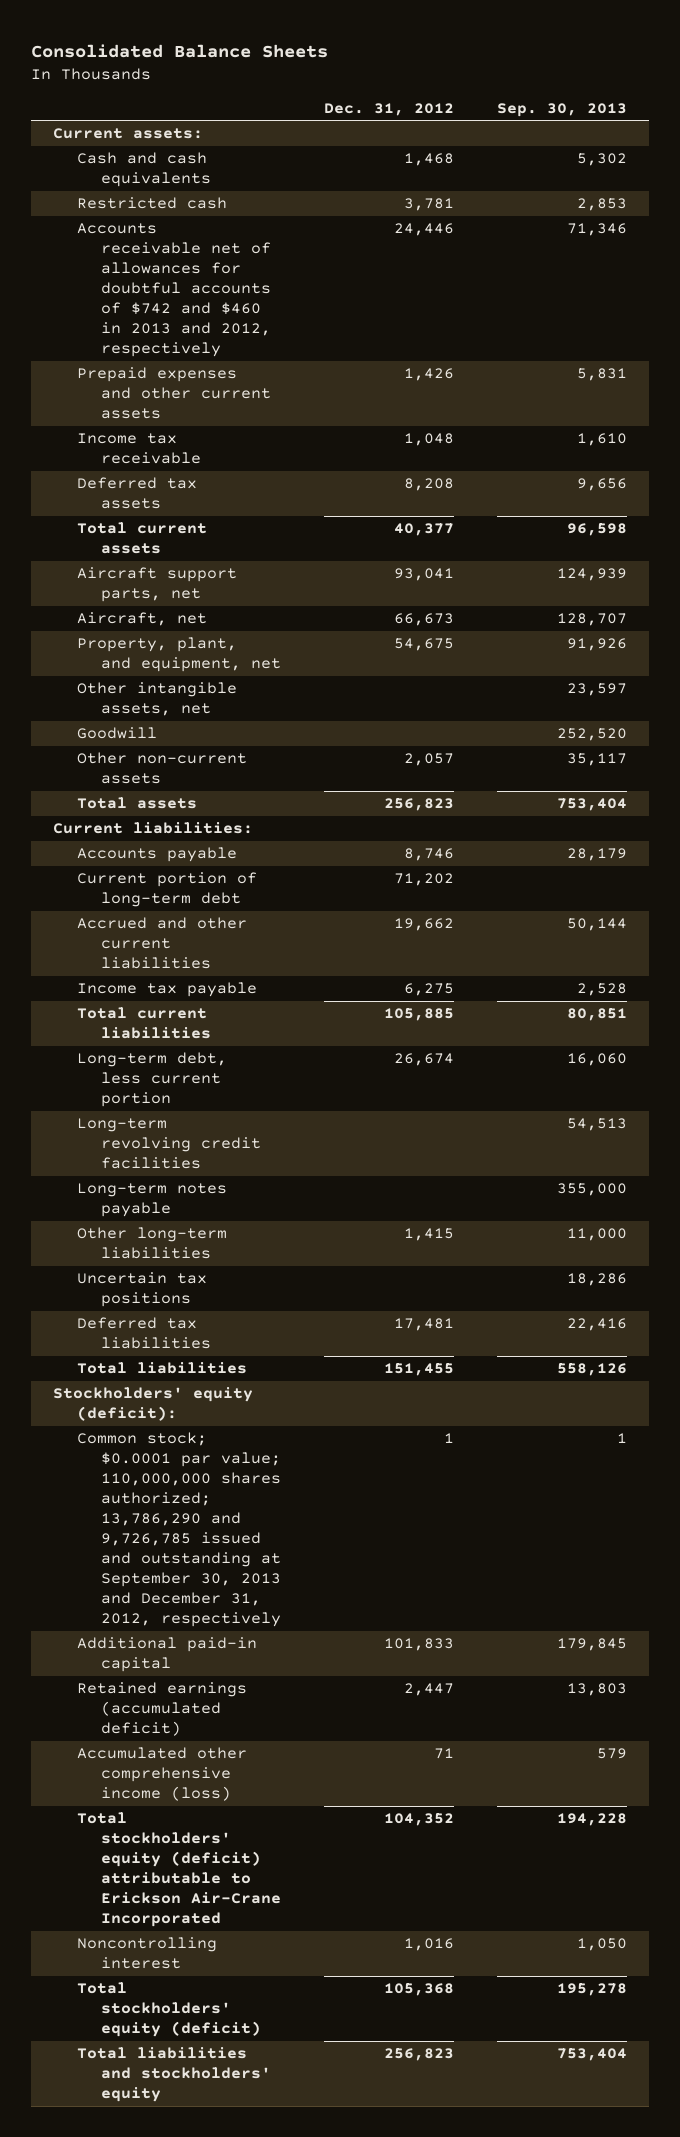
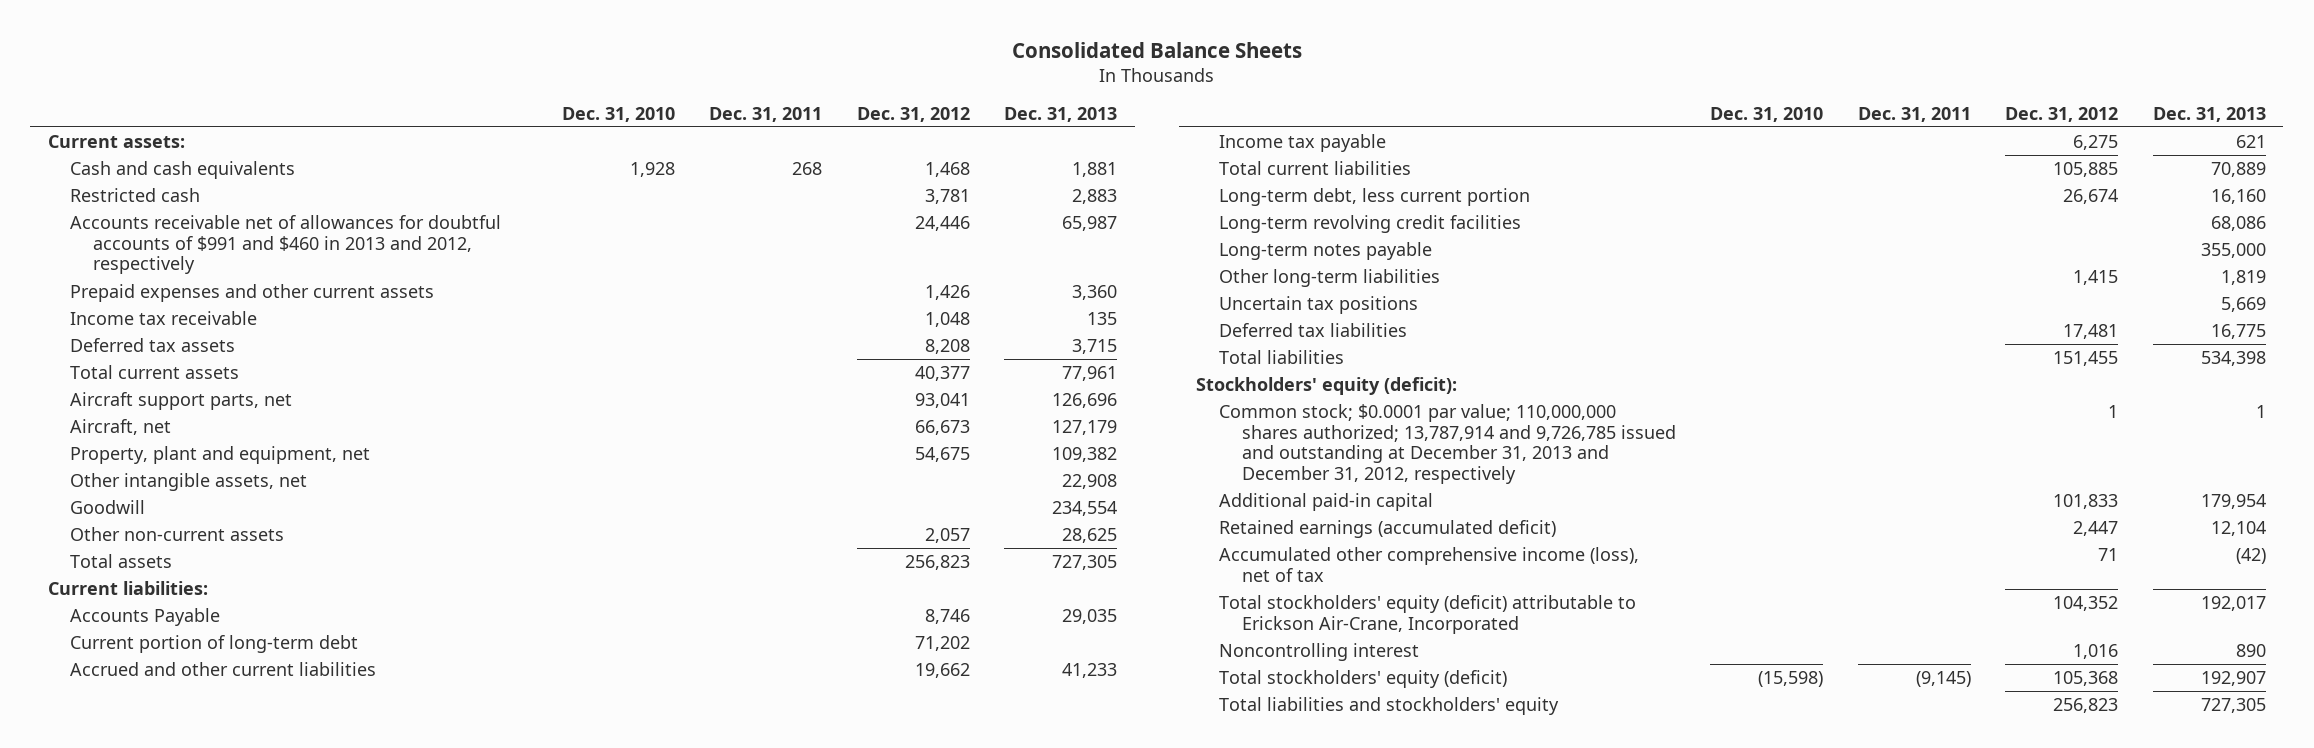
- | Dec. 31, 2012 | Sep. 30, 2013
+ | Dec. 31, 2010 | Dec. 31, 2011 | Dec. 31, 2012 | Dec. 31, 2013
- Accounts receivable net of allowances for doubtful accounts of $742 and $460 in 2013 and 2012, respectively | 24,446 | 71,346
+ Accounts receivable net of allowances for doubtful accounts of $991 and $460 in 2013 and 2012, respectively | | | 24,446 | 65,987
- Property, plant, and equipment, net | 54,675 | 91,926
+ Property, plant and equipment, net | | | 54,675 | 109,382
- Accounts payable | 8,746 | 28,179
+ Accounts Payable | | | 8,746 | 29,035
- Common stock; $0.0001 par value; 110,000,000 shares authorized; 13,786,290 and 9,726,785 issued and outstanding at September 30, 2013 and December 31, 2012, respectively | 1 | 1
+ Common stock; $0.0001 par value; 110,000,000 shares authorized; 13,787,914 and 9,726,785 issued and outstanding at December 31, 2013 and December 31, 2012, respectively | | | 1 | 1
- Accumulated other comprehensive income (loss) | 71 | 579
- Total stockholders' equity (deficit) attributable to Erickson Air-Crane Incorporated | 104,352 | 194,228
+ Accumulated other comprehensive income (loss), net of tax | | | 71 | (42)
+ Total stockholders' equity (deficit) attributable to Erickson Air-Crane, Incorporated | | | 104,352 | 192,017

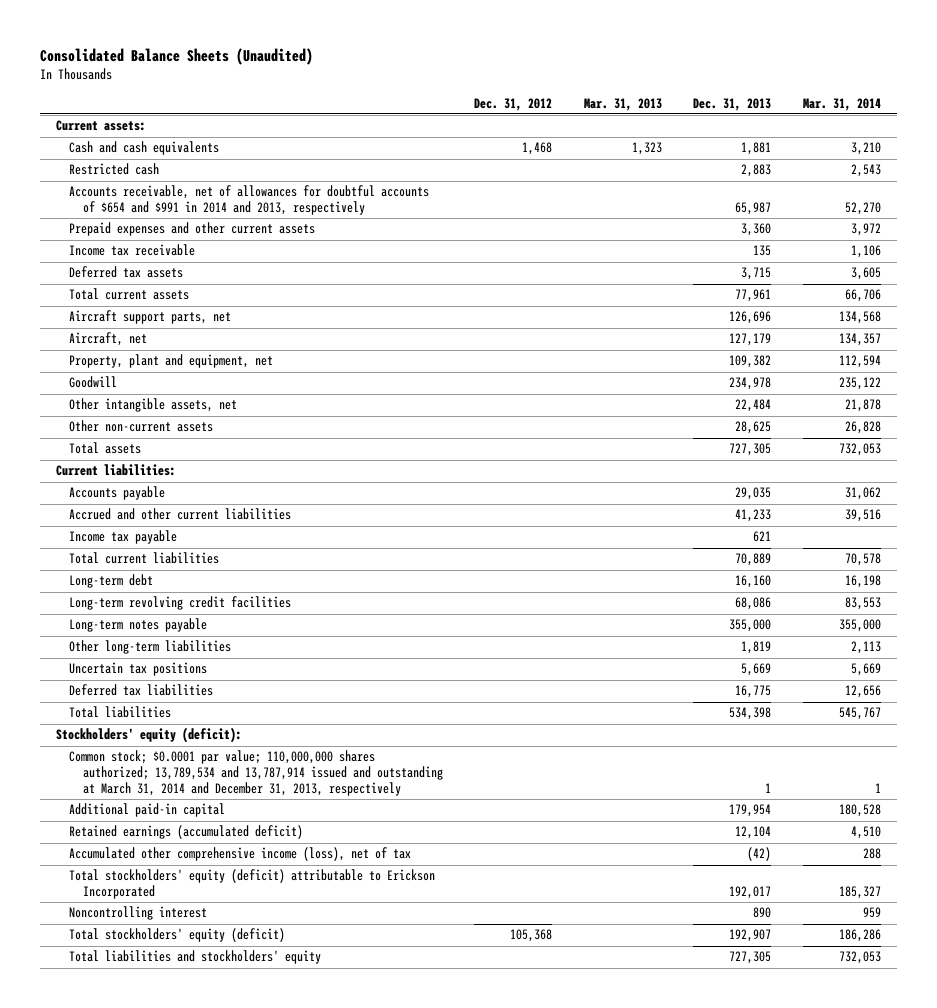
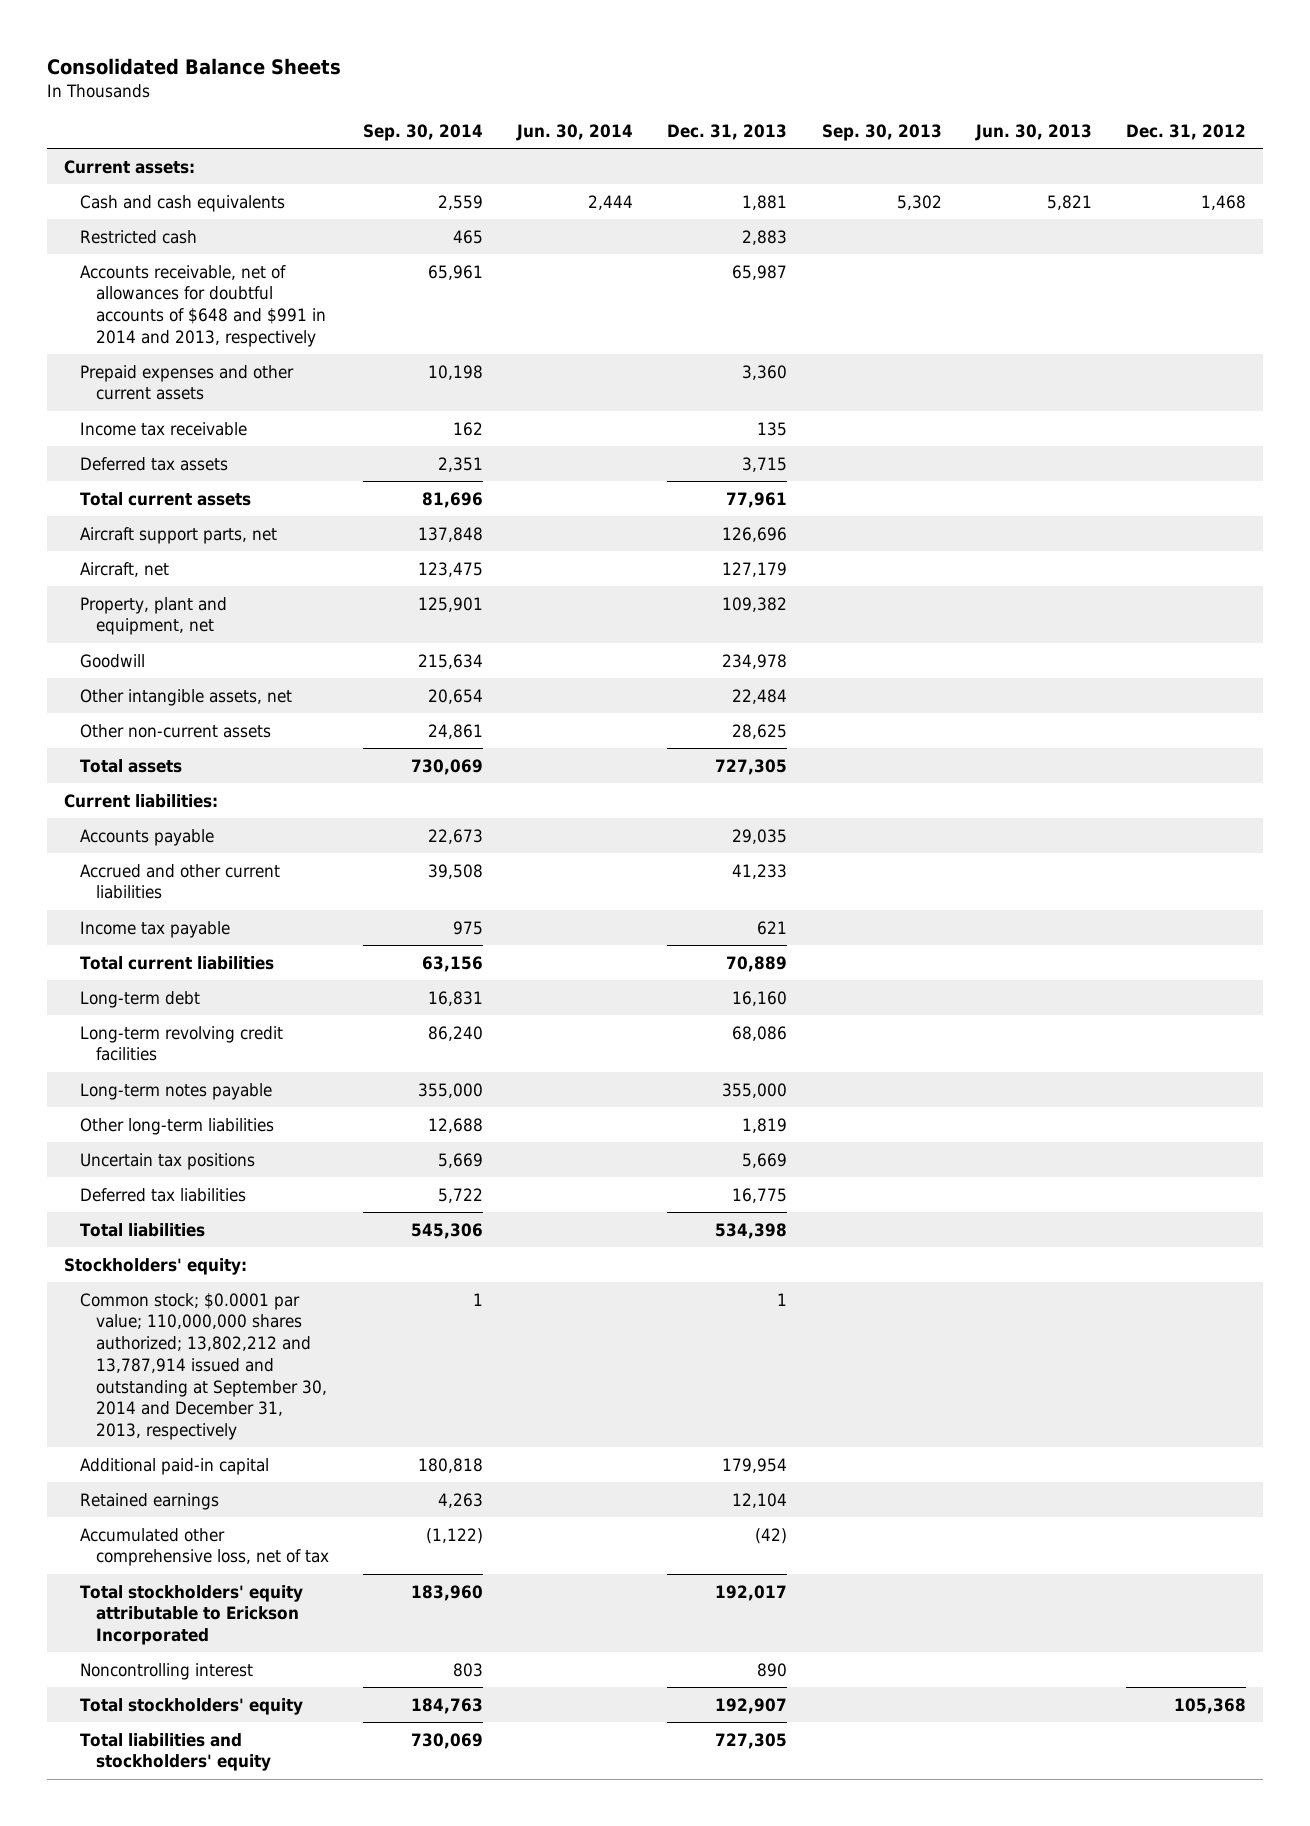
- Consolidated Balance Sheets (Unaudited)
+ Consolidated Balance Sheets
- | Dec. 31, 2012 | Mar. 31, 2013 | Dec. 31, 2013 | Mar. 31, 2014
+ | Sep. 30, 2014 | Jun. 30, 2014 | Dec. 31, 2013 | Sep. 30, 2013 | Jun. 30, 2013 | Dec. 31, 2012
- Accounts receivable, net of allowances for doubtful accounts of $654 and $991 in 2014 and 2013, respectively | | | 65,987 | 52,270
+ Accounts receivable, net of allowances for doubtful accounts of $648 and $991 in 2014 and 2013, respectively | 65,961 | | 65,987 | | |
- Stockholders' equity (deficit):
- Common stock; $0.0001 par value; 110,000,000 shares authorized; 13,789,534 and 13,787,914 issued and outstanding at March 31, 2014 and December 31, 2013, respectively | | | 1 | 1
+ Stockholders' equity:
+ Common stock; $0.0001 par value; 110,000,000 shares authorized; 13,802,212 and 13,787,914 issued and outstanding at September 30, 2014 and December 31, 2013, respectively | 1 | | 1 | | |
- Retained earnings (accumulated deficit) | | | 12,104 | 4,510
- Accumulated other comprehensive income (loss), net of tax | | | (42) | 288
- Total stockholders' equity (deficit) attributable to Erickson Incorporated | | | 192,017 | 185,327
+ Retained earnings | 4,263 | | 12,104 | | |
+ Accumulated other comprehensive loss, net of tax | (1,122) | | (42) | | |
+ Total stockholders' equity attributable to Erickson Incorporated | 183,960 | | 192,017 | | |
- Total stockholders' equity (deficit) | 105,368 | | 192,907 | 186,286
+ Total stockholders' equity | 184,763 | | 192,907 | | | 105,368

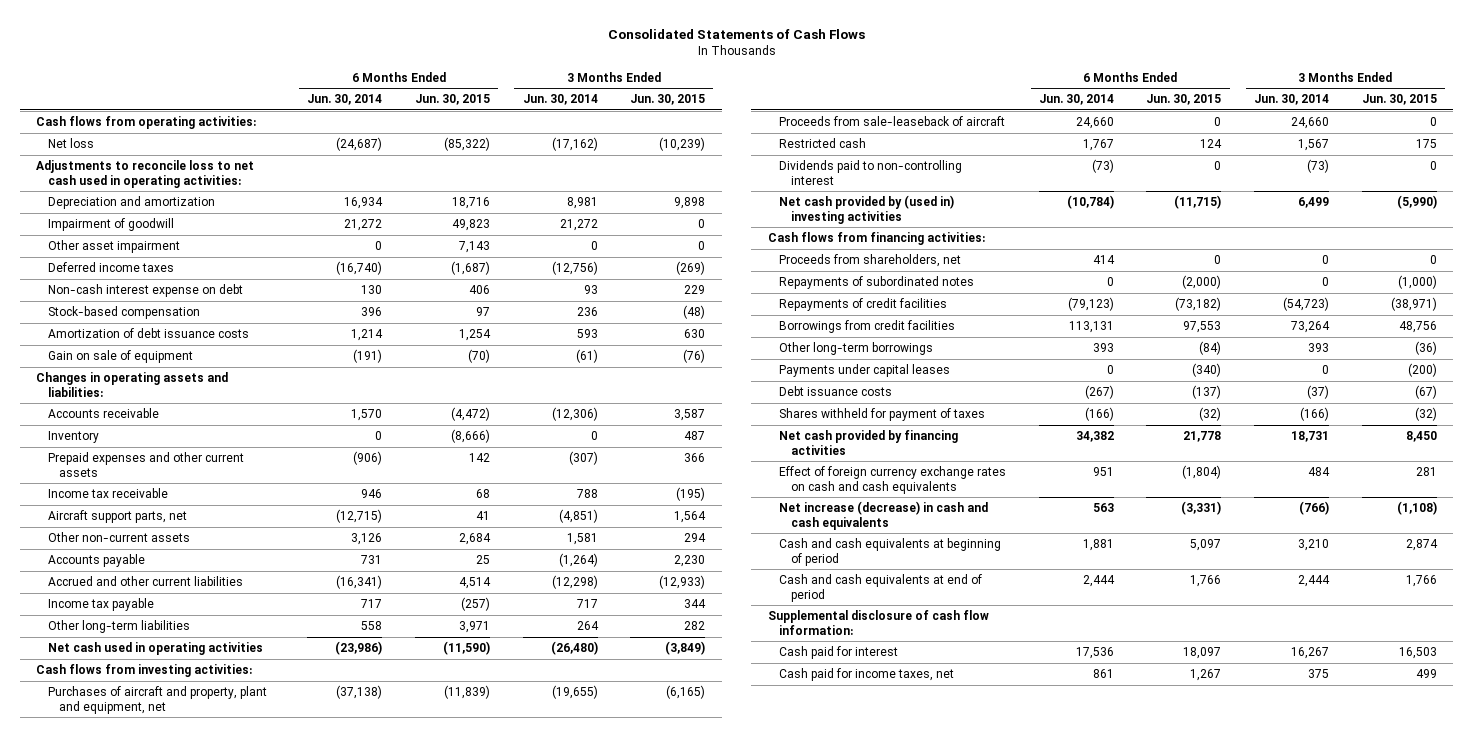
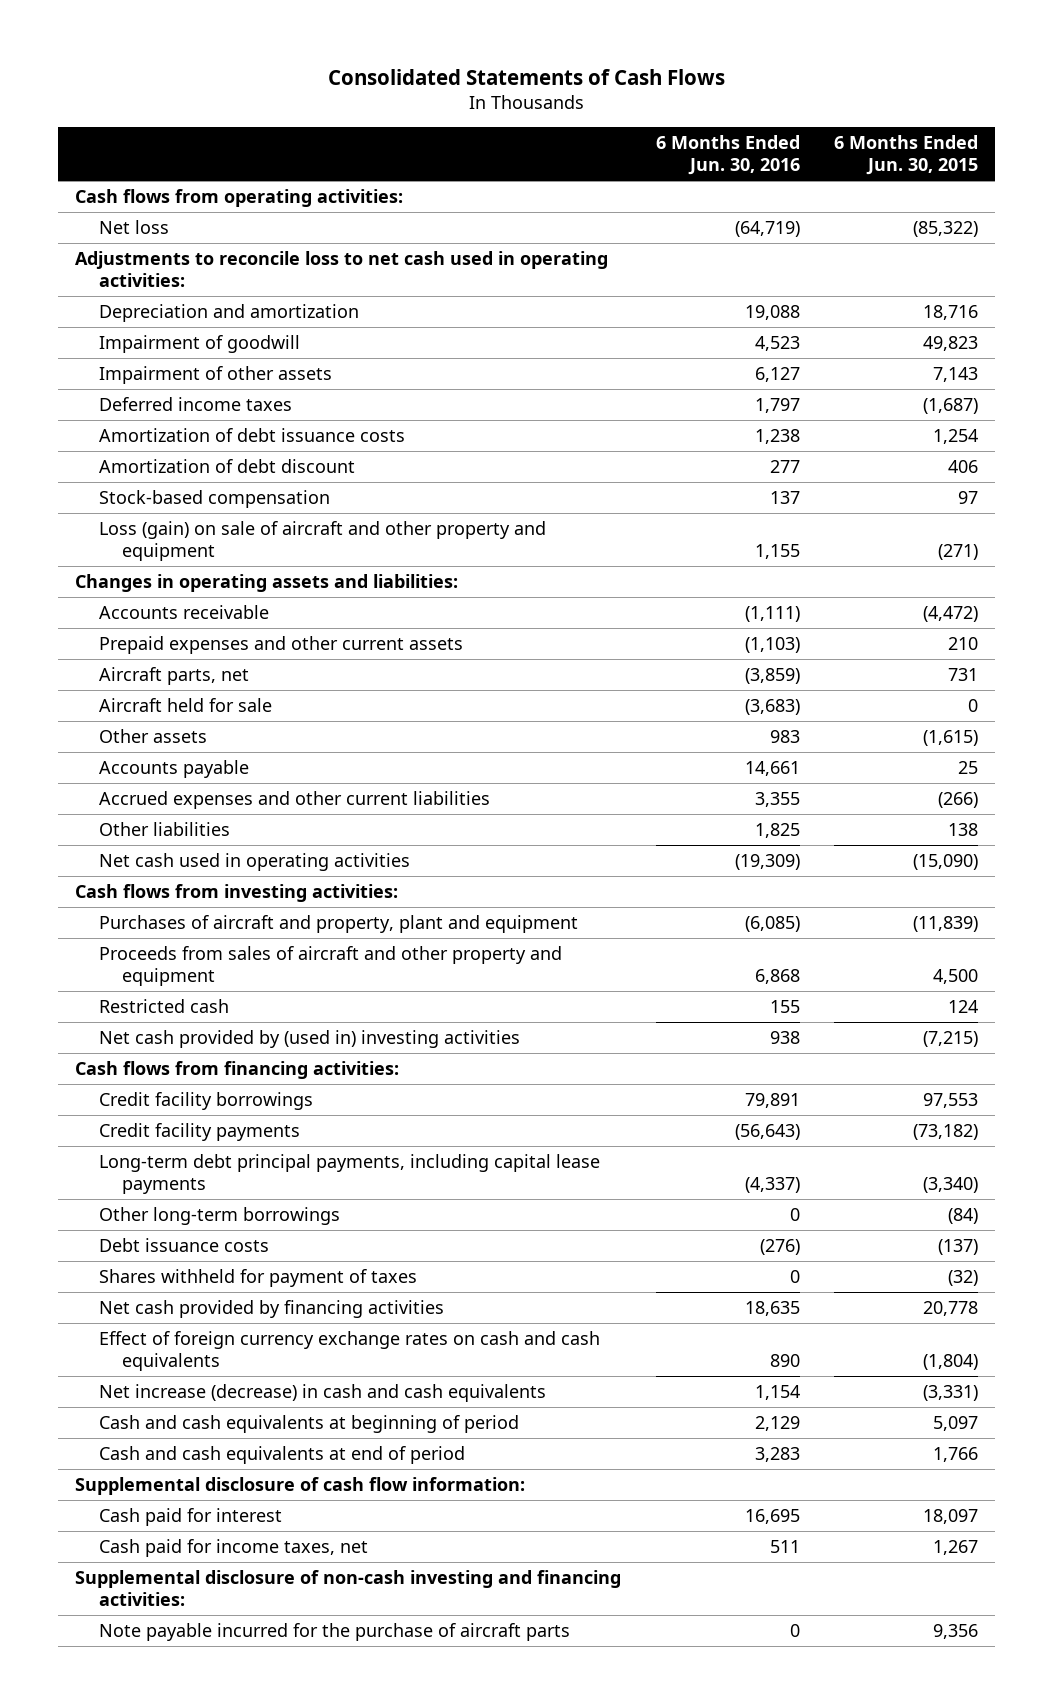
- | 6 Months Ended Jun. 30, 2014 | 6 Months Ended Jun. 30, 2015 | 3 Months Ended Jun. 30, 2014 | 3 Months Ended Jun. 30, 2015
+ | 6 Months Ended Jun. 30, 2016 | 6 Months Ended Jun. 30, 2015
- Other asset impairment | 0 | 7,143 | 0 | 0
+ Impairment of other assets | 6,127 | 7,143
- Non-cash interest expense on debt | 130 | 406 | 93 | 229
- Gain on sale of equipment | (191) | (70) | (61) | (76)
+ Amortization of debt discount | 277 | 406
moved down: Stock-based compensation | 137 | 97
+ Loss (gain) on sale of aircraft and other property and equipment | 1,155 | (271)
- Inventory | 0 | (8,666) | 0 | 487
- Prepaid expenses and other current assets | (906) | 142 | (307) | 366
- Income tax receivable | 946 | 68 | 788 | (195)
- Aircraft support parts, net | (12,715) | 41 | (4,851) | 1,564
- Other non-current assets | 3,126 | 2,684 | 1,581 | 294
+ Prepaid expenses and other current assets | (1,103) | 210
+ Aircraft parts, net | (3,859) | 731
+ Aircraft held for sale | (3,683) | 0
+ Other assets | 983 | (1,615)
- Accrued and other current liabilities | (16,341) | 4,514 | (12,298) | (12,933)
- Income tax payable | 717 | (257) | 717 | 344
- Other long-term liabilities | 558 | 3,971 | 264 | 282
- Net cash used in operating activities | (23,986) | (11,590) | (26,480) | (3,849)
+ Accrued expenses and other current liabilities | 3,355 | (266)
+ Other liabilities | 1,825 | 138
+ Net cash used in operating activities | (19,309) | (15,090)
- Purchases of aircraft and property, plant and equipment, net | (37,138) | (11,839) | (19,655) | (6,165)
- Proceeds from sale-leaseback of aircraft | 24,660 | 0 | 24,660 | 0
+ Purchases of aircraft and property, plant and equipment | (6,085) | (11,839)
+ Proceeds from sales of aircraft and other property and equipment | 6,868 | 4,500
- Dividends paid to non-controlling interest | (73) | 0 | (73) | 0
- Net cash provided by (used in) investing activities | (10,784) | (11,715) | 6,499 | (5,990)
+ Net cash provided by (used in) investing activities | 938 | (7,215)
- Proceeds from shareholders, net | 414 | 0 | 0 | 0
- Repayments of subordinated notes | 0 | (2,000) | 0 | (1,000)
- Repayments of credit facilities | (79,123) | (73,182) | (54,723) | (38,971)
- Borrowings from credit facilities | 113,131 | 97,553 | 73,264 | 48,756
+ Credit facility borrowings | 79,891 | 97,553
+ Credit facility payments | (56,643) | (73,182)
+ Long-term debt principal payments, including capital lease payments | (4,337) | (3,340)
- Payments under capital leases | 0 | (340) | 0 | (200)
- Net cash provided by financing activities | 34,382 | 21,778 | 18,731 | 8,450
+ Net cash provided by financing activities | 18,635 | 20,778
+ Supplemental disclosure of non-cash investing and financing activities:
+ Note payable incurred for the purchase of aircraft parts | 0 | 9,356

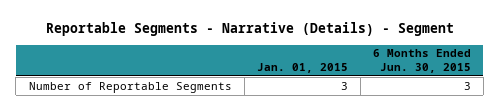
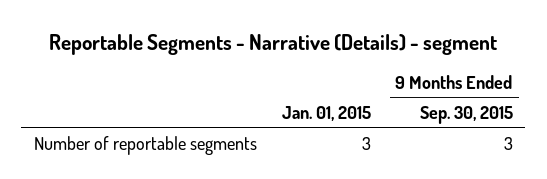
- Reportable Segments - Narrative (Details) - Segment
+ Reportable Segments - Narrative (Details) - segment
- | Jan. 01, 2015 | 6 Months Ended Jun. 30, 2015
+ | Jan. 01, 2015 | 9 Months Ended Sep. 30, 2015
- Number of Reportable Segments | 3 | 3
+ Number of reportable segments | 3 | 3

